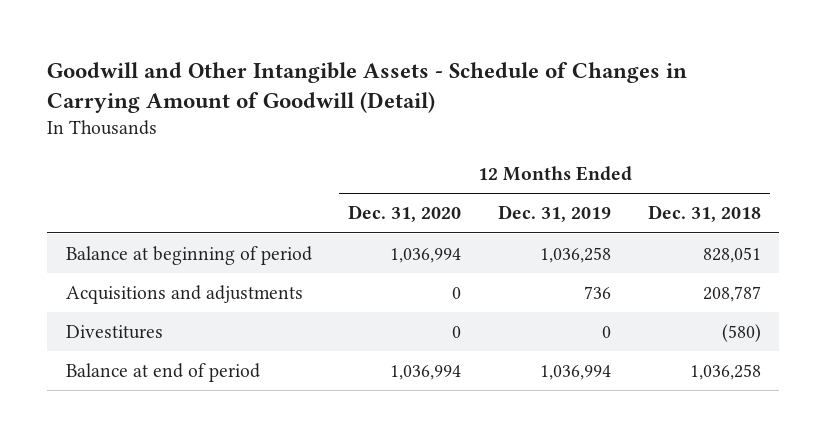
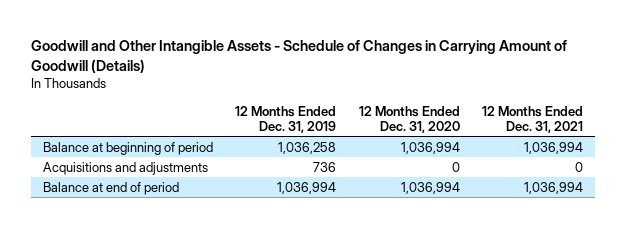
- Goodwill and Other Intangible Assets - Schedule of Changes in Carrying Amount of Goodwill (Detail)
+ Goodwill and Other Intangible Assets - Schedule of Changes in Carrying Amount of Goodwill (Details)
- | 12 Months Ended Dec. 31, 2020 | 12 Months Ended Dec. 31, 2019 | 12 Months Ended Dec. 31, 2018
+ | 12 Months Ended Dec. 31, 2019 | 12 Months Ended Dec. 31, 2020 | 12 Months Ended Dec. 31, 2021
- Divestitures | 0 | 0 | (580)

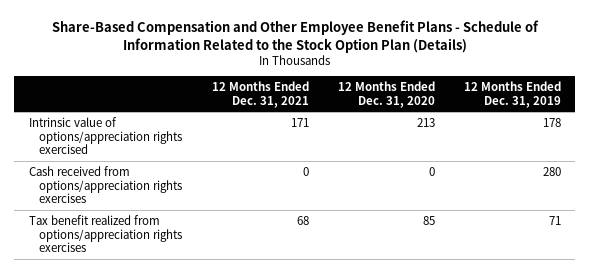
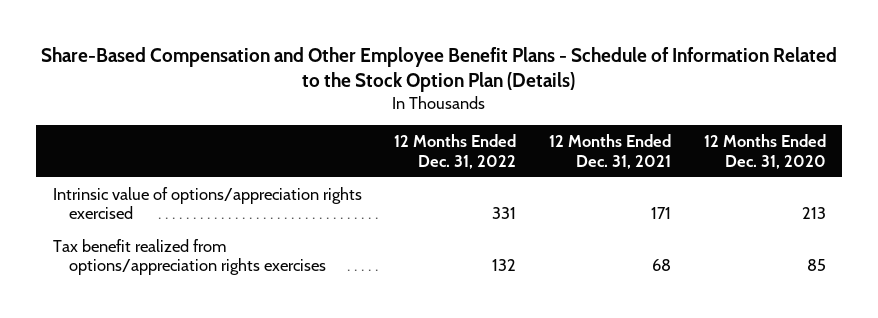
- | 12 Months Ended Dec. 31, 2021 | 12 Months Ended Dec. 31, 2020 | 12 Months Ended Dec. 31, 2019
+ | 12 Months Ended Dec. 31, 2022 | 12 Months Ended Dec. 31, 2021 | 12 Months Ended Dec. 31, 2020
- Cash received from options/appreciation rights exercises | 0 | 0 | 280

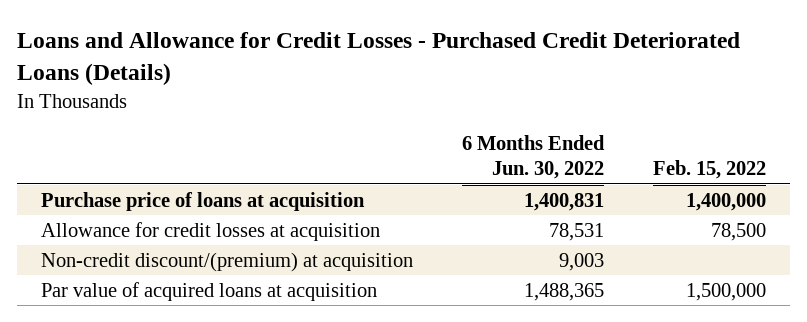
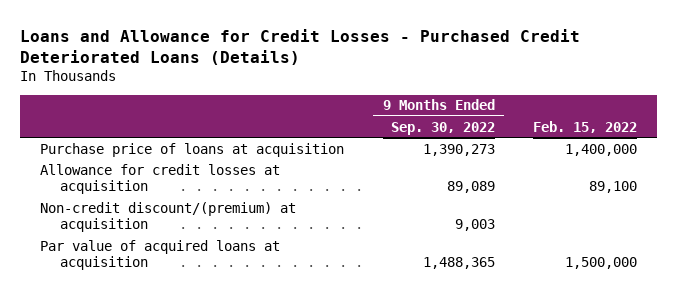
- | 6 Months Ended Jun. 30, 2022 | Feb. 15, 2022
+ | 9 Months Ended Sep. 30, 2022 | Feb. 15, 2022
- Allowance for credit losses at acquisition | 78,531 | 78,500
+ Allowance for credit losses at acquisition | 89,089 | 89,100

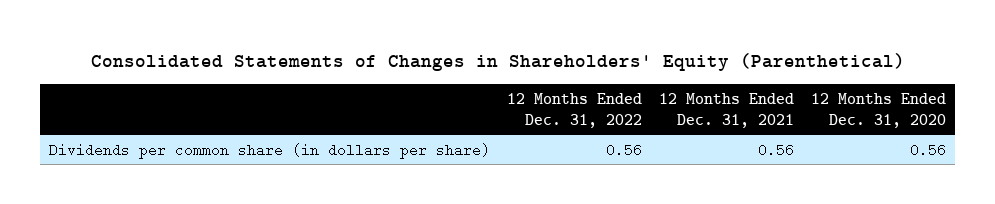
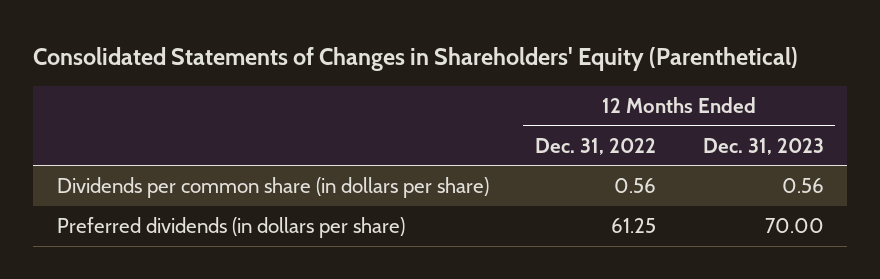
- | 12 Months Ended Dec. 31, 2022 | 12 Months Ended Dec. 31, 2021 | 12 Months Ended Dec. 31, 2020
+ | 12 Months Ended Dec. 31, 2022 | 12 Months Ended Dec. 31, 2023
+ Preferred dividends (in dollars per share) | 61.25 | 70.00

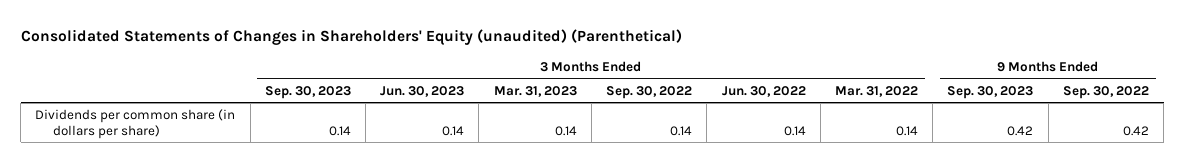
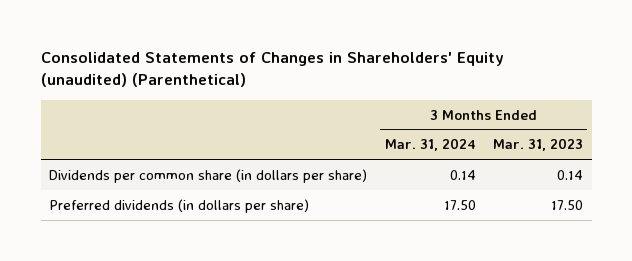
- | 3 Months Ended Sep. 30, 2023 | 3 Months Ended Jun. 30, 2023 | 3 Months Ended Mar. 31, 2023 | 3 Months Ended Sep. 30, 2022 | 3 Months Ended Jun. 30, 2022 | 3 Months Ended Mar. 31, 2022 | 9 Months Ended Sep. 30, 2023 | 9 Months Ended Sep. 30, 2022
+ | 3 Months Ended Mar. 31, 2024 | 3 Months Ended Mar. 31, 2023
+ Preferred dividends (in dollars per share) | 17.50 | 17.50

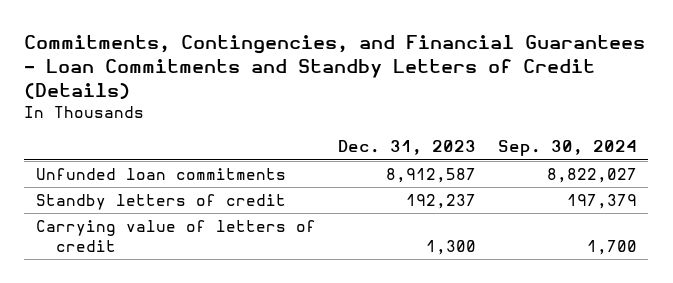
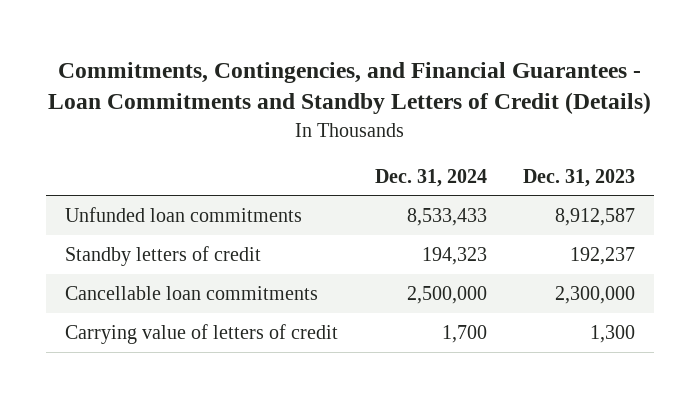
- | Dec. 31, 2023 | Sep. 30, 2024
+ | Dec. 31, 2024 | Dec. 31, 2023
+ Cancellable loan commitments | 2,500,000 | 2,300,000

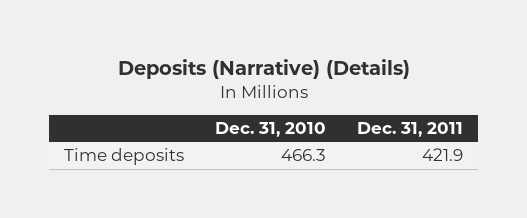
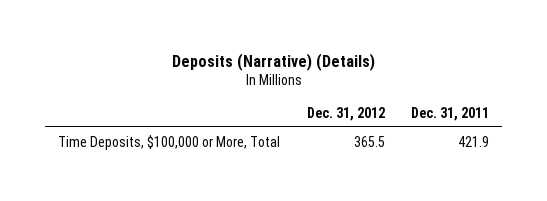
- | Dec. 31, 2010 | Dec. 31, 2011
+ | Dec. 31, 2012 | Dec. 31, 2011
- Time deposits | 466.3 | 421.9
+ Time Deposits, $100,000 or More, Total | 365.5 | 421.9

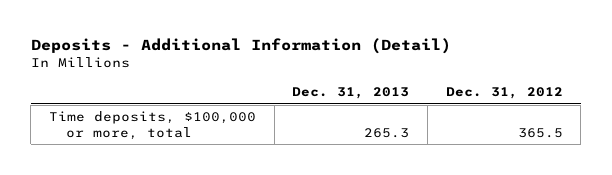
- Deposits (Narrative) (Details)
+ Deposits - Additional Information (Detail)
- | Dec. 31, 2012 | Dec. 31, 2011
+ | Dec. 31, 2013 | Dec. 31, 2012
- Time Deposits, $100,000 or More, Total | 365.5 | 421.9
+ Time deposits, $100,000 or more, total | 265.3 | 365.5

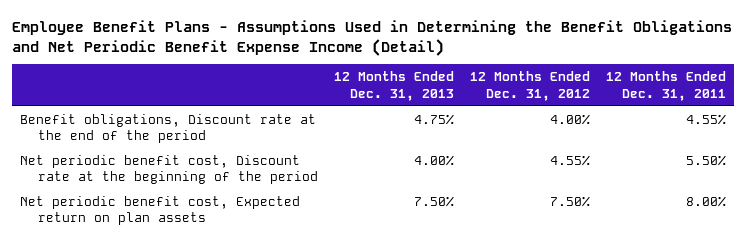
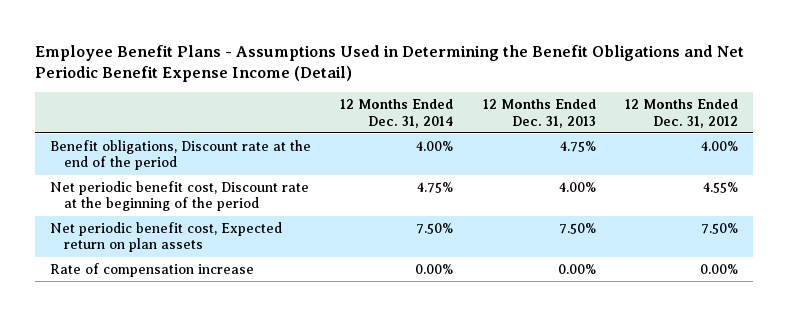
- | 12 Months Ended Dec. 31, 2013 | 12 Months Ended Dec. 31, 2012 | 12 Months Ended Dec. 31, 2011
+ | 12 Months Ended Dec. 31, 2014 | 12 Months Ended Dec. 31, 2013 | 12 Months Ended Dec. 31, 2012
+ Rate of compensation increase | 0.00% | 0.00% | 0.00%

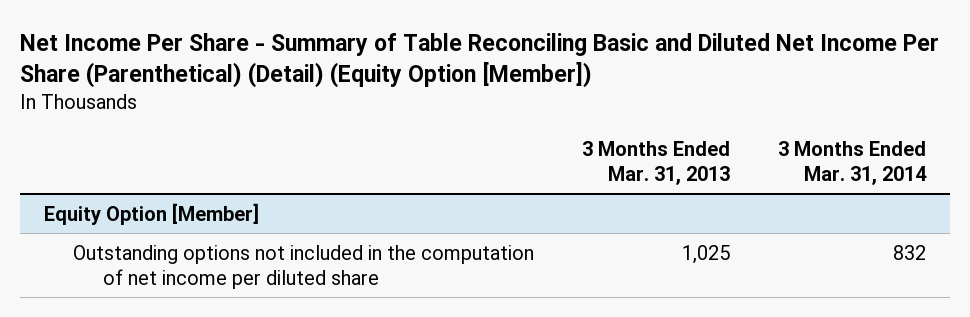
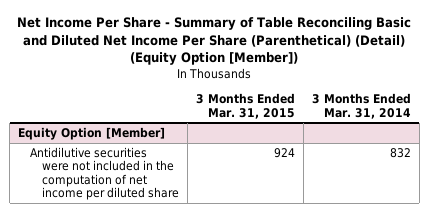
- | 3 Months Ended Mar. 31, 2013 | 3 Months Ended Mar. 31, 2014
+ | 3 Months Ended Mar. 31, 2015 | 3 Months Ended Mar. 31, 2014
@ Equity Option [Member]
- Outstanding options not included in the computation of net income per diluted share | 1,025 | 832
+ Antidilutive securities were not included in the computation of net income per diluted share | 924 | 832

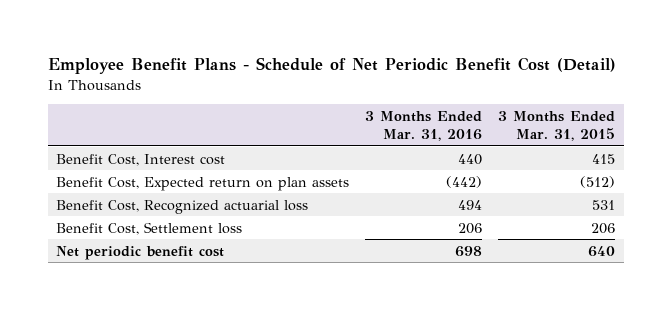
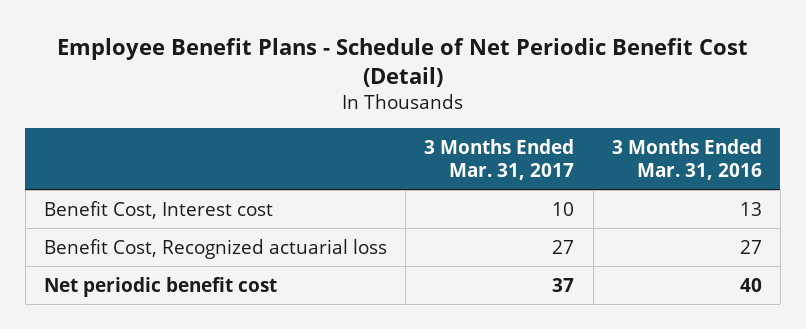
- | 3 Months Ended Mar. 31, 2016 | 3 Months Ended Mar. 31, 2015
+ | 3 Months Ended Mar. 31, 2017 | 3 Months Ended Mar. 31, 2016
- Benefit Cost, Interest cost | 440 | 415
- Benefit Cost, Expected return on plan assets | (442) | (512)
- Benefit Cost, Recognized actuarial loss | 494 | 531
- Benefit Cost, Settlement loss | 206 | 206
- Net periodic benefit cost | 698 | 640
+ Benefit Cost, Interest cost | 10 | 13
+ Benefit Cost, Recognized actuarial loss | 27 | 27
+ Net periodic benefit cost | 37 | 40

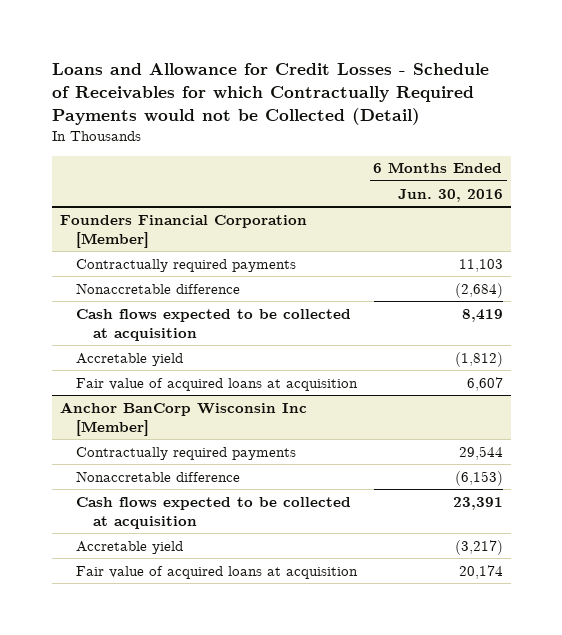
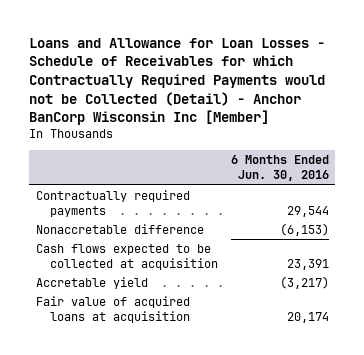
- Loans and Allowance for Credit Losses - Schedule of Receivables for which Contractually Required Payments would not be Collected (Detail)
+ Loans and Allowance for Loan Losses - Schedule of Receivables for which Contractually Required Payments would not be Collected (Detail) - Anchor BanCorp Wisconsin Inc [Member]
- Founders Financial Corporation [Member]
- Contractually required payments | 11,103
- Nonaccretable difference | (2,684)
- Cash flows expected to be collected at acquisition | 8,419
- Accretable yield | (1,812)
- Fair value of acquired loans at acquisition | 6,607
- Anchor BanCorp Wisconsin Inc [Member]

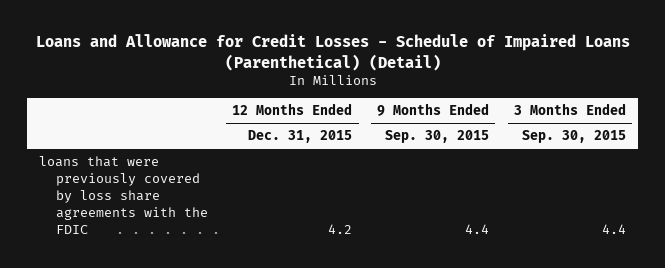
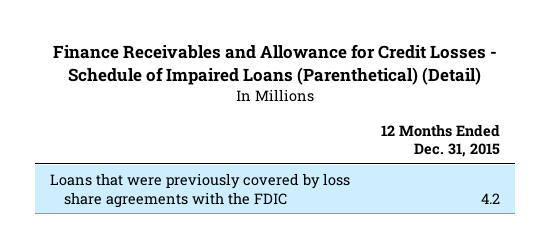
- Loans and Allowance for Credit Losses - Schedule of Impaired Loans (Parenthetical) (Detail)
+ Finance Receivables and Allowance for Credit Losses - Schedule of Impaired Loans (Parenthetical) (Detail)
- | 12 Months Ended Dec. 31, 2015 | 9 Months Ended Sep. 30, 2015 | 3 Months Ended Sep. 30, 2015
+ | 12 Months Ended Dec. 31, 2015
- loans that were previously covered by loss share agreements with the FDIC | 4.2 | 4.4 | 4.4
+ Loans that were previously covered by loss share agreements with the FDIC | 4.2

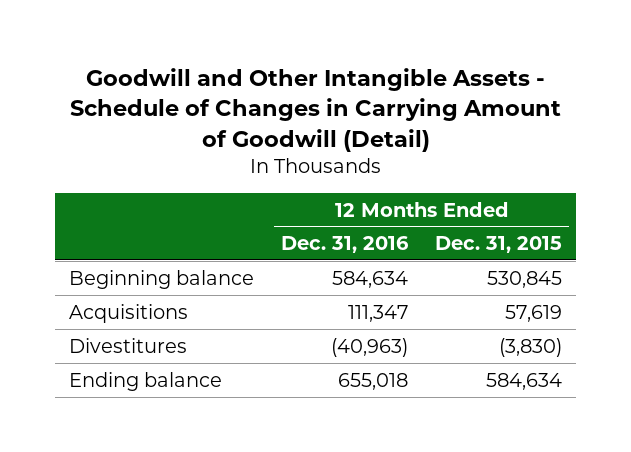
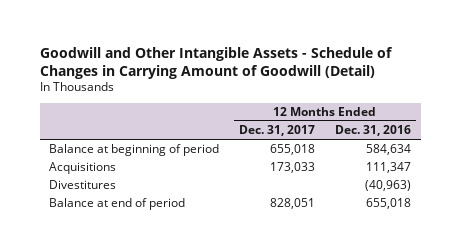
- | 12 Months Ended Dec. 31, 2016 | 12 Months Ended Dec. 31, 2015
+ | 12 Months Ended Dec. 31, 2017 | 12 Months Ended Dec. 31, 2016
- Beginning balance | 584,634 | 530,845
+ Balance at beginning of period | 655,018 | 584,634
- Ending balance | 655,018 | 584,634
+ Balance at end of period | 828,051 | 655,018

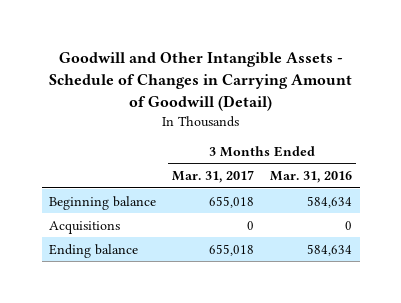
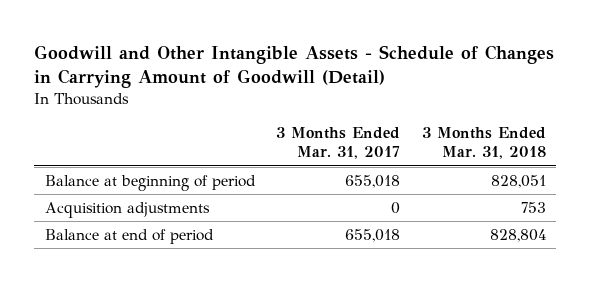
- | 3 Months Ended Mar. 31, 2017 | 3 Months Ended Mar. 31, 2016
+ | 3 Months Ended Mar. 31, 2017 | 3 Months Ended Mar. 31, 2018
- Beginning balance | 655,018 | 584,634
- Acquisitions | 0 | 0
- Ending balance | 655,018 | 584,634
+ Balance at beginning of period | 655,018 | 828,051
+ Acquisition adjustments | 0 | 753
+ Balance at end of period | 655,018 | 828,804

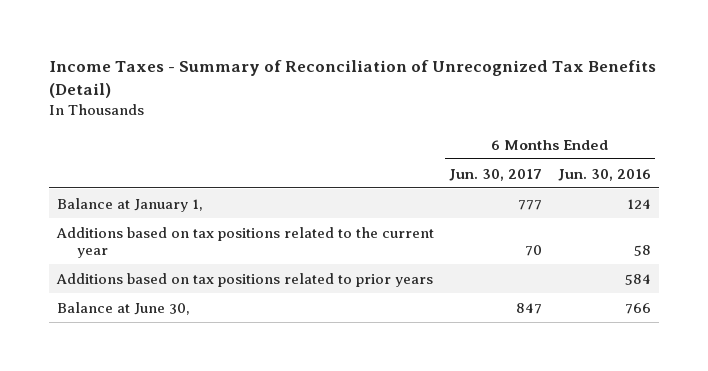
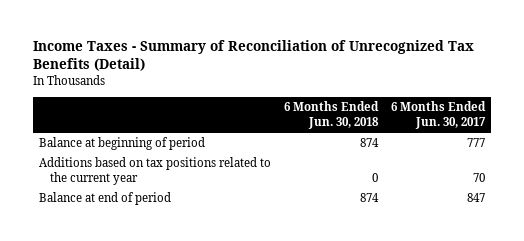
- | 6 Months Ended Jun. 30, 2017 | 6 Months Ended Jun. 30, 2016
+ | 6 Months Ended Jun. 30, 2018 | 6 Months Ended Jun. 30, 2017
- Balance at January 1, | 777 | 124
+ Balance at beginning of period | 874 | 777
- Additions based on tax positions related to prior years | | 584
- Balance at June 30, | 847 | 766
+ Balance at end of period | 874 | 847

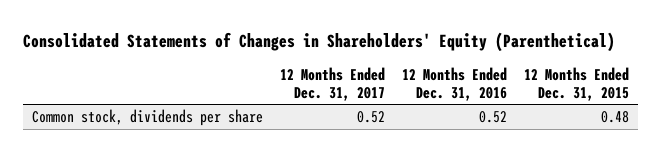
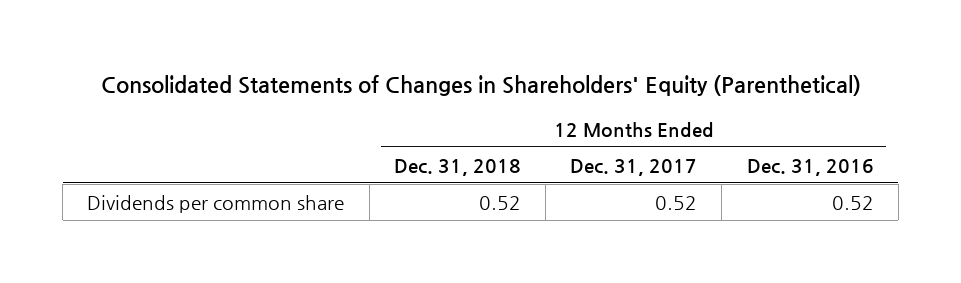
- | 12 Months Ended Dec. 31, 2017 | 12 Months Ended Dec. 31, 2016 | 12 Months Ended Dec. 31, 2015
+ | 12 Months Ended Dec. 31, 2018 | 12 Months Ended Dec. 31, 2017 | 12 Months Ended Dec. 31, 2016
- Common stock, dividends per share | 0.52 | 0.52 | 0.48
+ Dividends per common share | 0.52 | 0.52 | 0.52

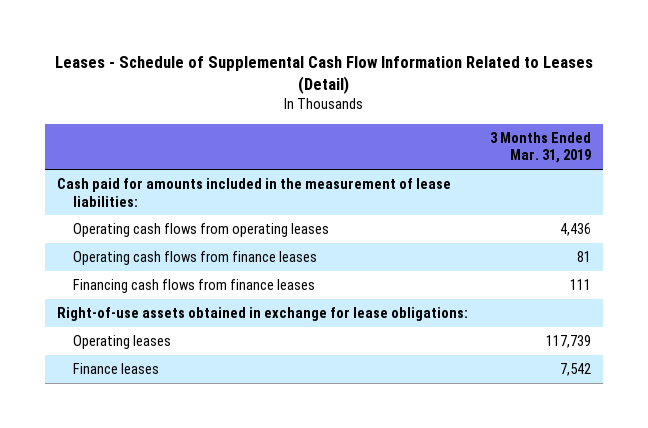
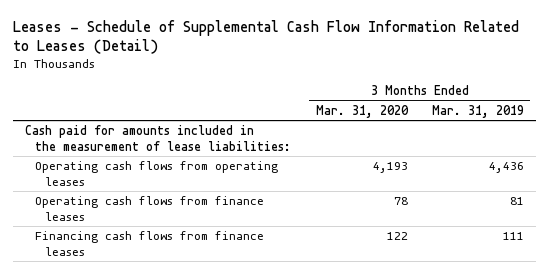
- | 3 Months Ended Mar. 31, 2019
+ | 3 Months Ended Mar. 31, 2020 | 3 Months Ended Mar. 31, 2019
- Right-of-use assets obtained in exchange for lease obligations:
- Operating leases | 117,739
- Finance leases | 7,542

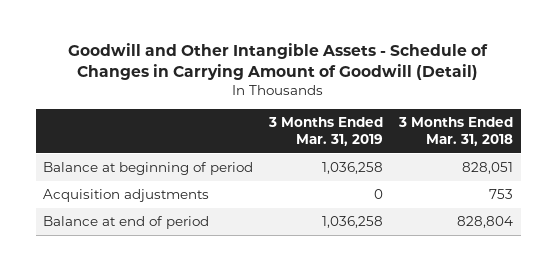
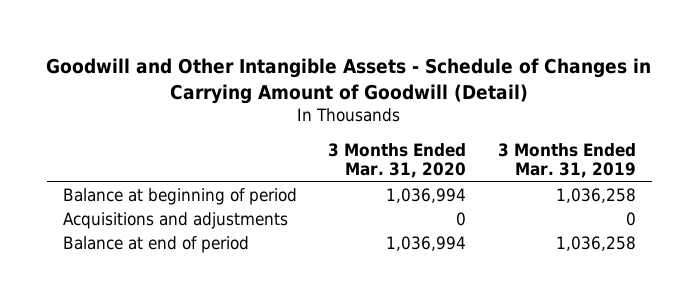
- | 3 Months Ended Mar. 31, 2019 | 3 Months Ended Mar. 31, 2018
+ | 3 Months Ended Mar. 31, 2020 | 3 Months Ended Mar. 31, 2019
- Acquisition adjustments | 0 | 753
+ Acquisitions and adjustments | 0 | 0

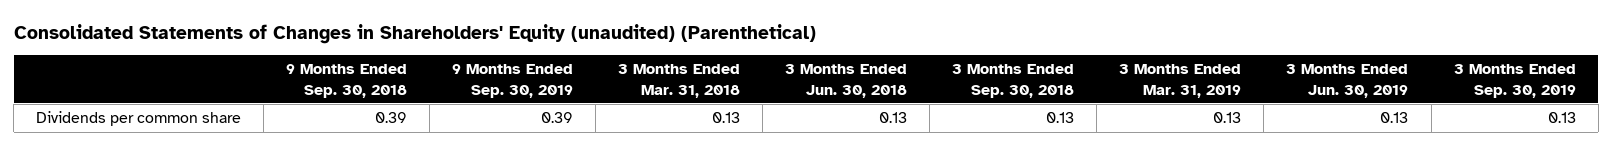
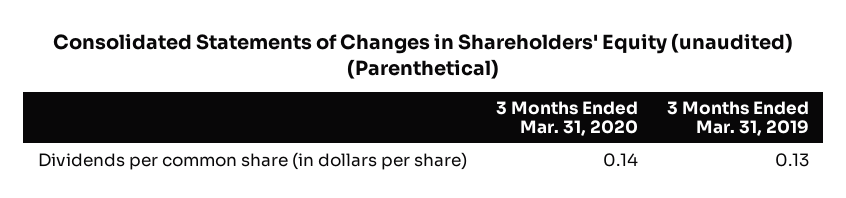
- | 9 Months Ended Sep. 30, 2018 | 9 Months Ended Sep. 30, 2019 | 3 Months Ended Mar. 31, 2018 | 3 Months Ended Jun. 30, 2018 | 3 Months Ended Sep. 30, 2018 | 3 Months Ended Mar. 31, 2019 | 3 Months Ended Jun. 30, 2019 | 3 Months Ended Sep. 30, 2019
+ | 3 Months Ended Mar. 31, 2020 | 3 Months Ended Mar. 31, 2019
- Dividends per common share | 0.39 | 0.39 | 0.13 | 0.13 | 0.13 | 0.13 | 0.13 | 0.13
+ Dividends per common share (in dollars per share) | 0.14 | 0.13

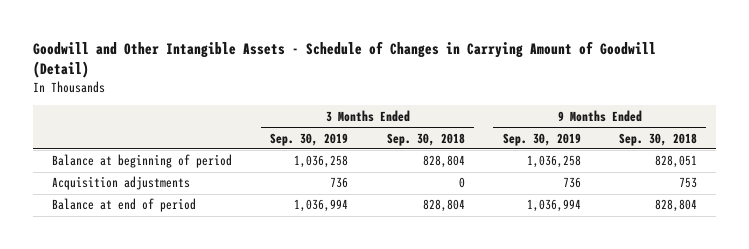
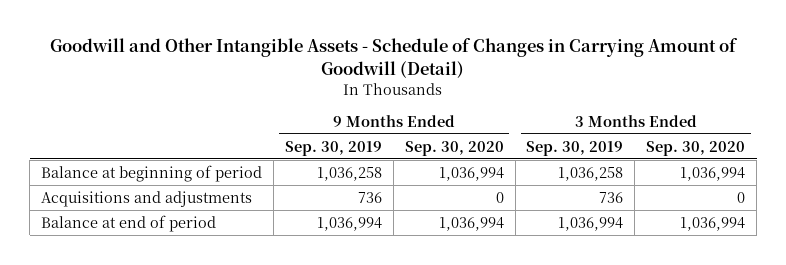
- | 3 Months Ended Sep. 30, 2019 | 3 Months Ended Sep. 30, 2018 | 9 Months Ended Sep. 30, 2019 | 9 Months Ended Sep. 30, 2018
+ | 9 Months Ended Sep. 30, 2019 | 9 Months Ended Sep. 30, 2020 | 3 Months Ended Sep. 30, 2019 | 3 Months Ended Sep. 30, 2020
- Acquisition adjustments | 736 | 0 | 736 | 753
+ Acquisitions and adjustments | 736 | 0 | 736 | 0

